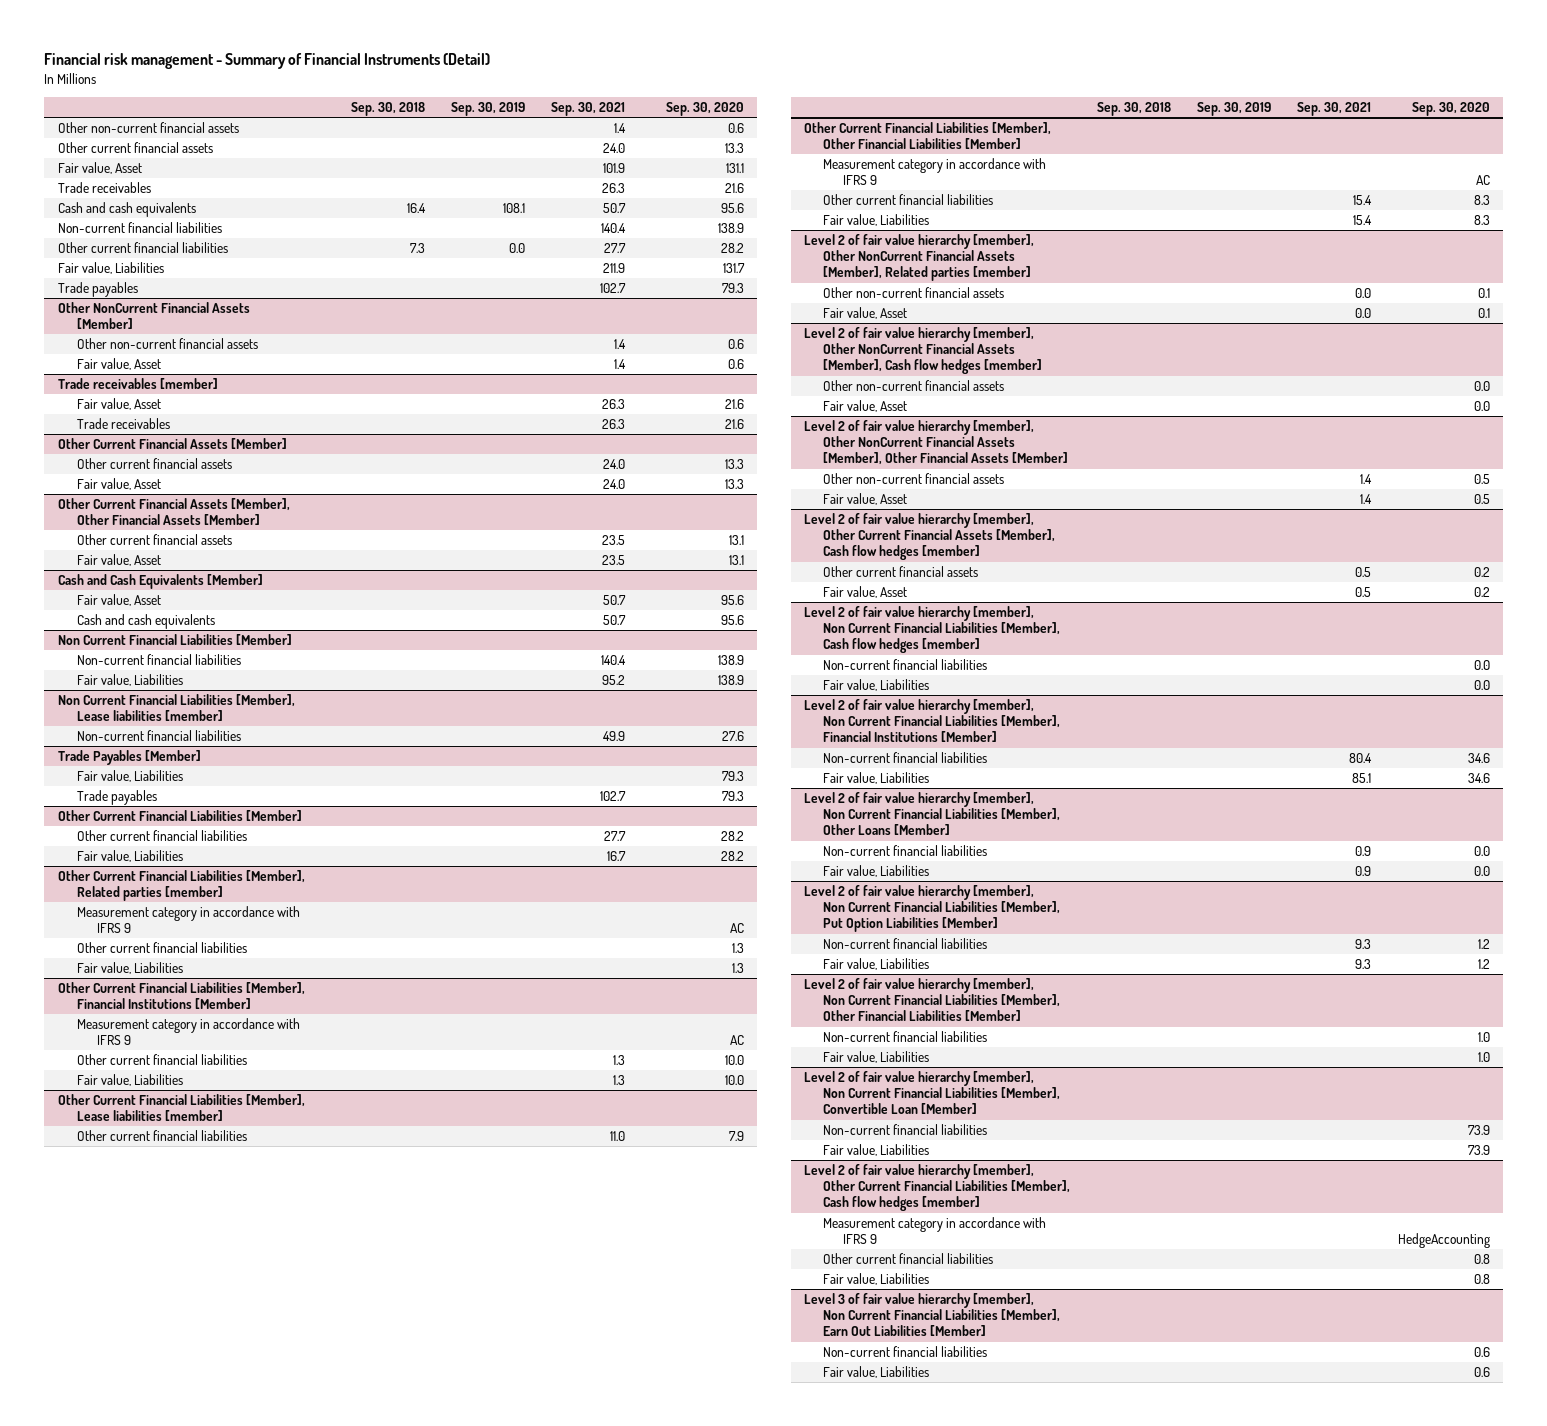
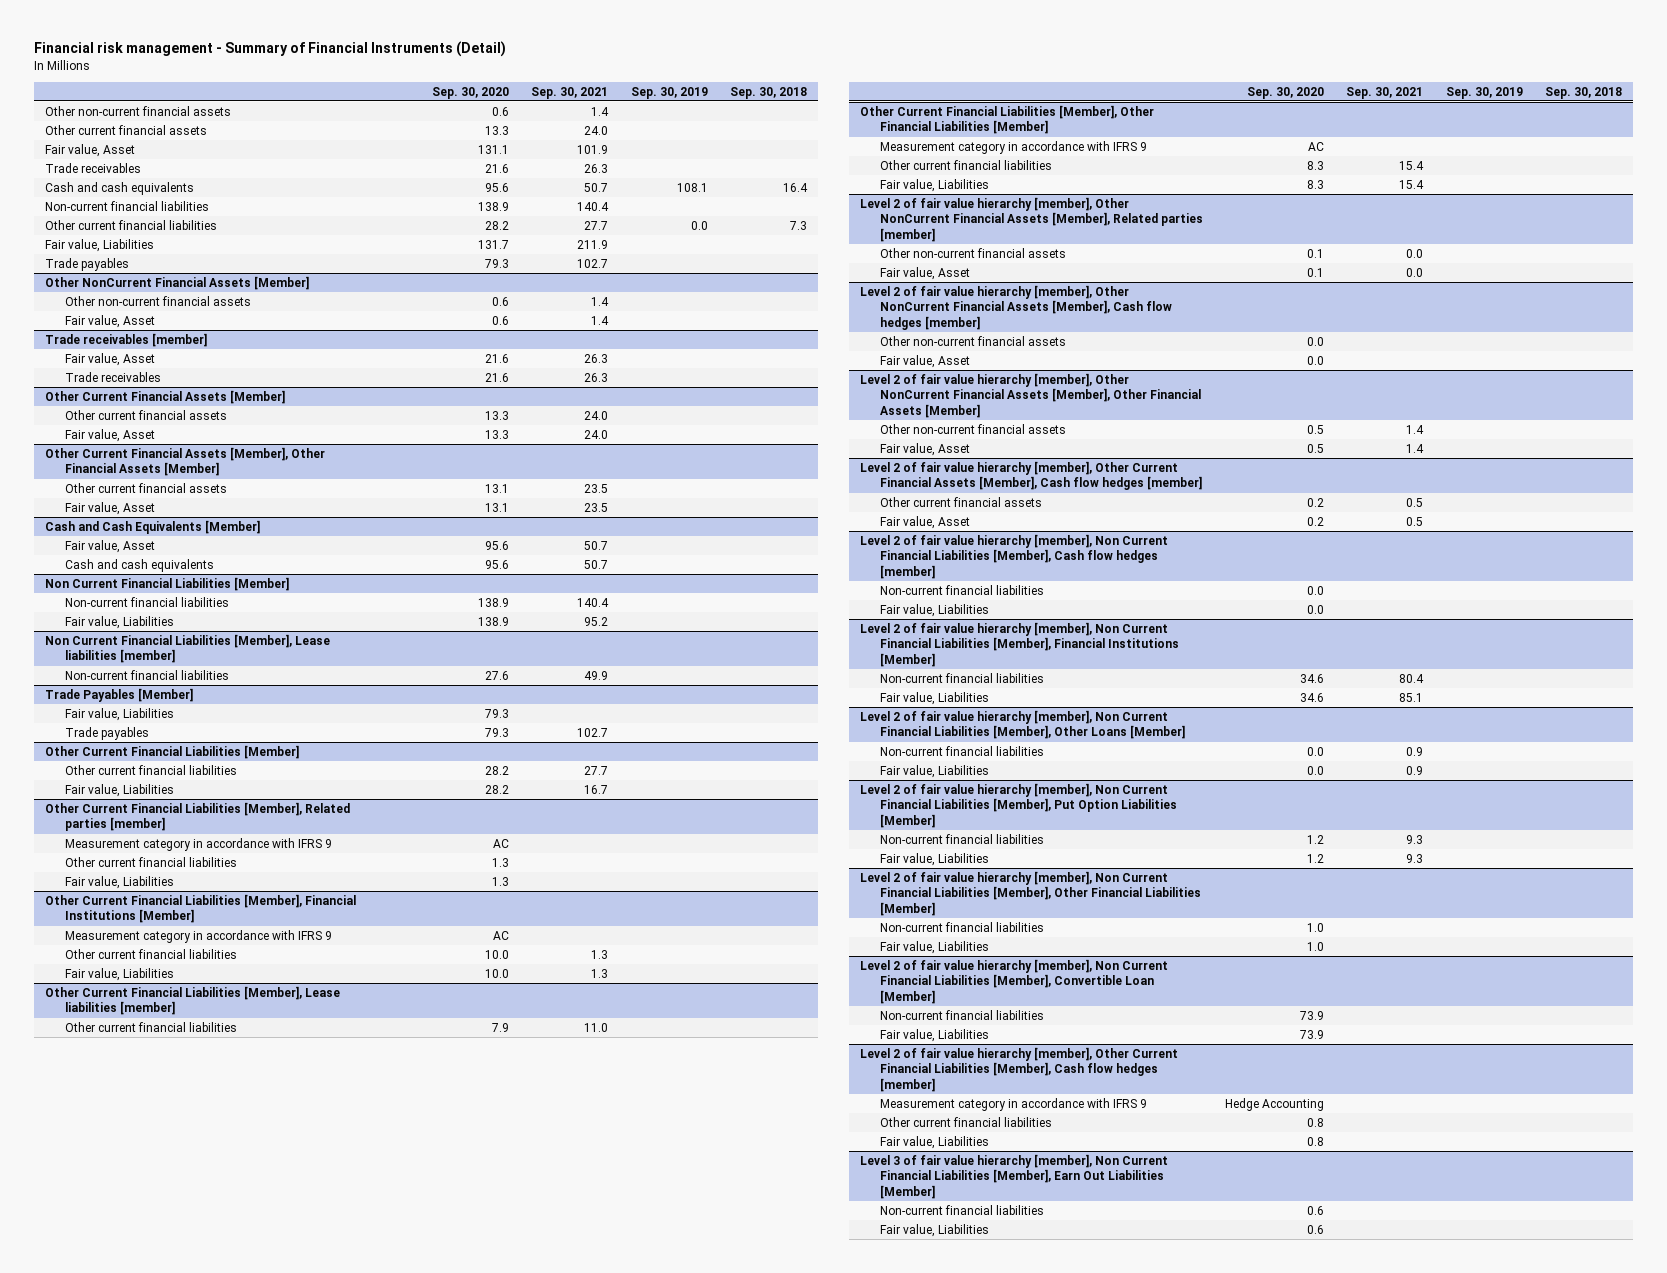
- | Sep. 30, 2018 | Sep. 30, 2019 | Sep. 30, 2021 | Sep. 30, 2020
+ | Sep. 30, 2020 | Sep. 30, 2021 | Sep. 30, 2019 | Sep. 30, 2018
@ Level 2 of fair value hierarchy [member], Other Current Financial Liabilities [Member], Cash flow hedges [member]
- Measurement category in accordance with IFRS 9 | | | | HedgeAccounting
+ Measurement category in accordance with IFRS 9 | Hedge Accounting | | |

